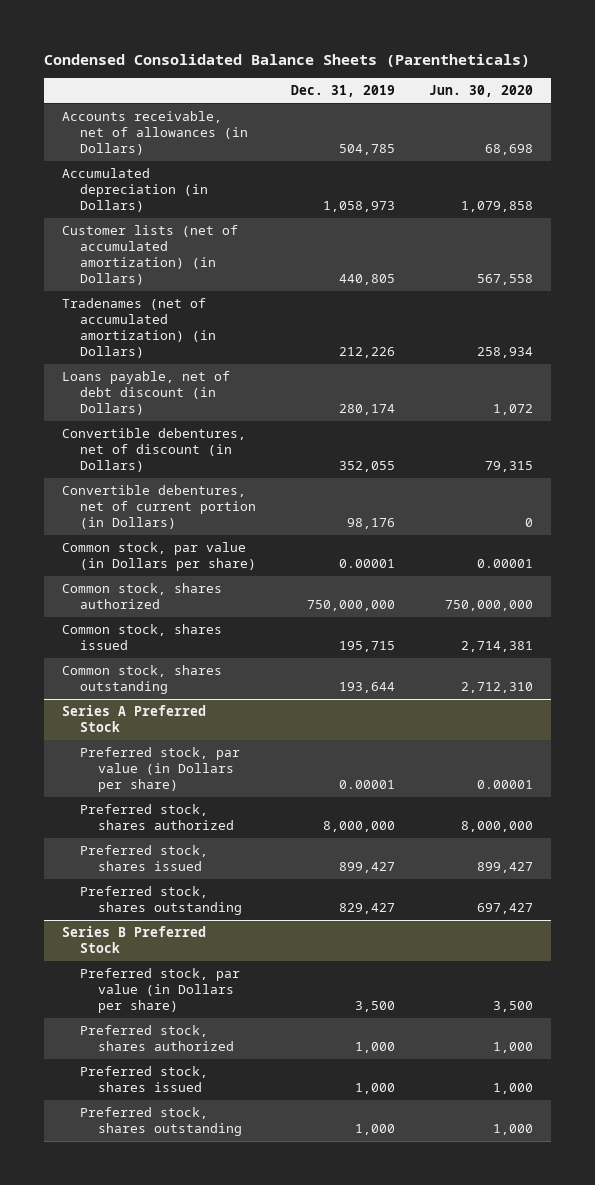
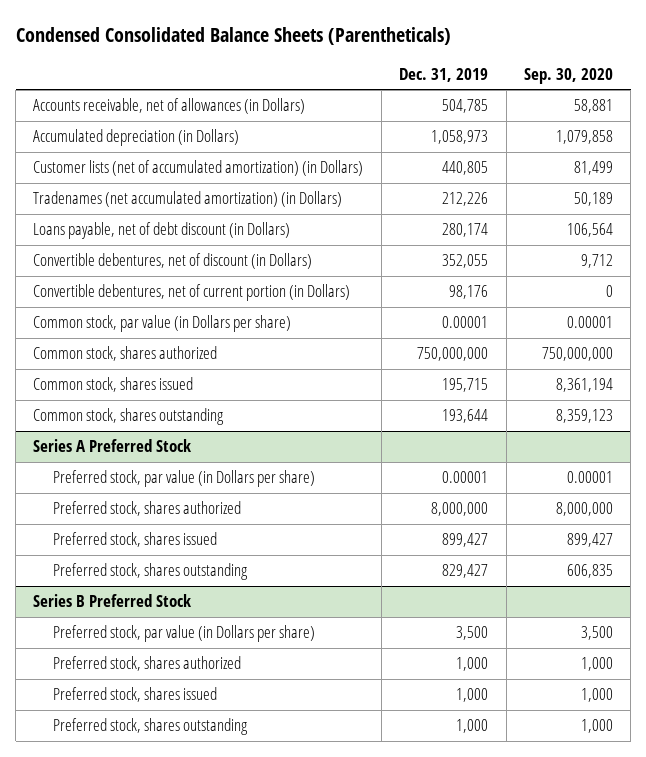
- | Dec. 31, 2019 | Jun. 30, 2020
+ | Dec. 31, 2019 | Sep. 30, 2020
- Tradenames (net of accumulated amortization) (in Dollars) | 212,226 | 258,934
+ Tradenames (net accumulated amortization) (in Dollars) | 212,226 | 50,189

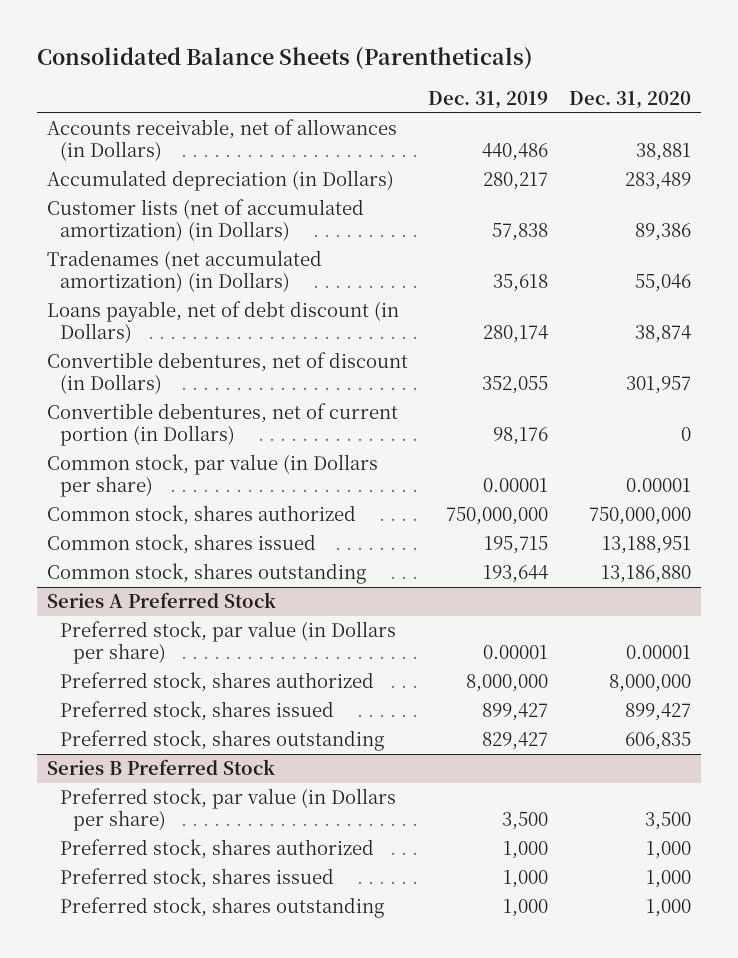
- Condensed Consolidated Balance Sheets (Parentheticals)
+ Consolidated Balance Sheets (Parentheticals)
- | Dec. 31, 2019 | Sep. 30, 2020
+ | Dec. 31, 2019 | Dec. 31, 2020
- Accounts receivable, net of allowances (in Dollars) | 504,785 | 58,881
- Accumulated depreciation (in Dollars) | 1,058,973 | 1,079,858
- Customer lists (net of accumulated amortization) (in Dollars) | 440,805 | 81,499
- Tradenames (net accumulated amortization) (in Dollars) | 212,226 | 50,189
+ Accounts receivable, net of allowances (in Dollars) | 440,486 | 38,881
+ Accumulated depreciation (in Dollars) | 280,217 | 283,489
+ Customer lists (net of accumulated amortization) (in Dollars) | 57,838 | 89,386
+ Tradenames (net accumulated amortization) (in Dollars) | 35,618 | 55,046

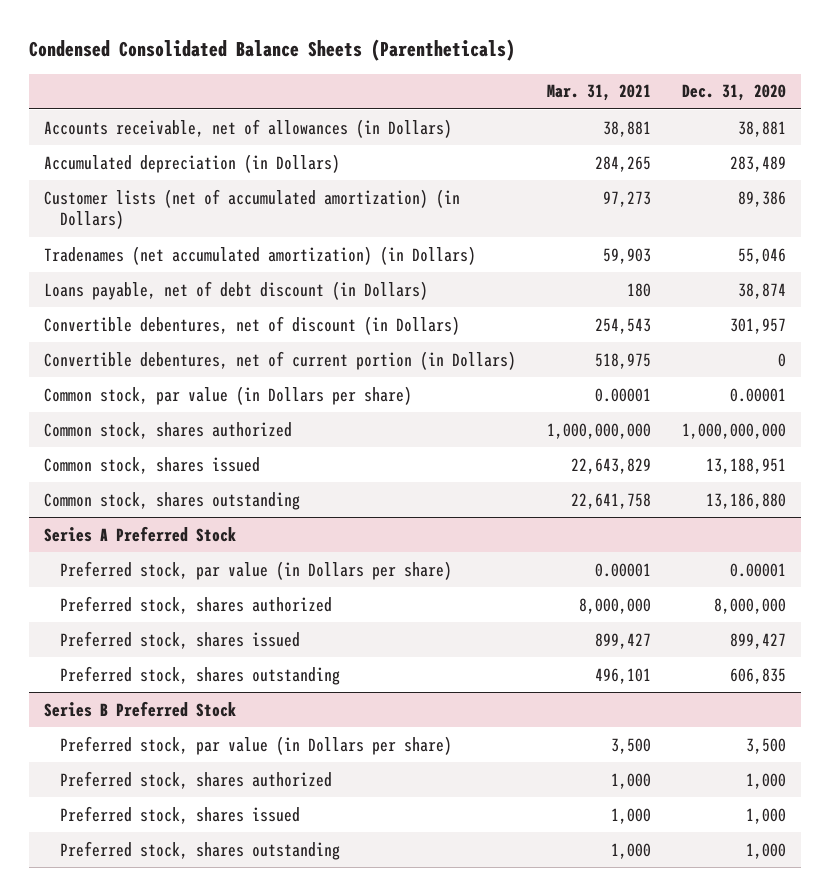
- Consolidated Balance Sheets (Parentheticals)
+ Condensed Consolidated Balance Sheets (Parentheticals)
- | Dec. 31, 2019 | Dec. 31, 2020
+ | Mar. 31, 2021 | Dec. 31, 2020
- Common stock, shares authorized | 750,000,000 | 750,000,000
+ Common stock, shares authorized | 1,000,000,000 | 1,000,000,000

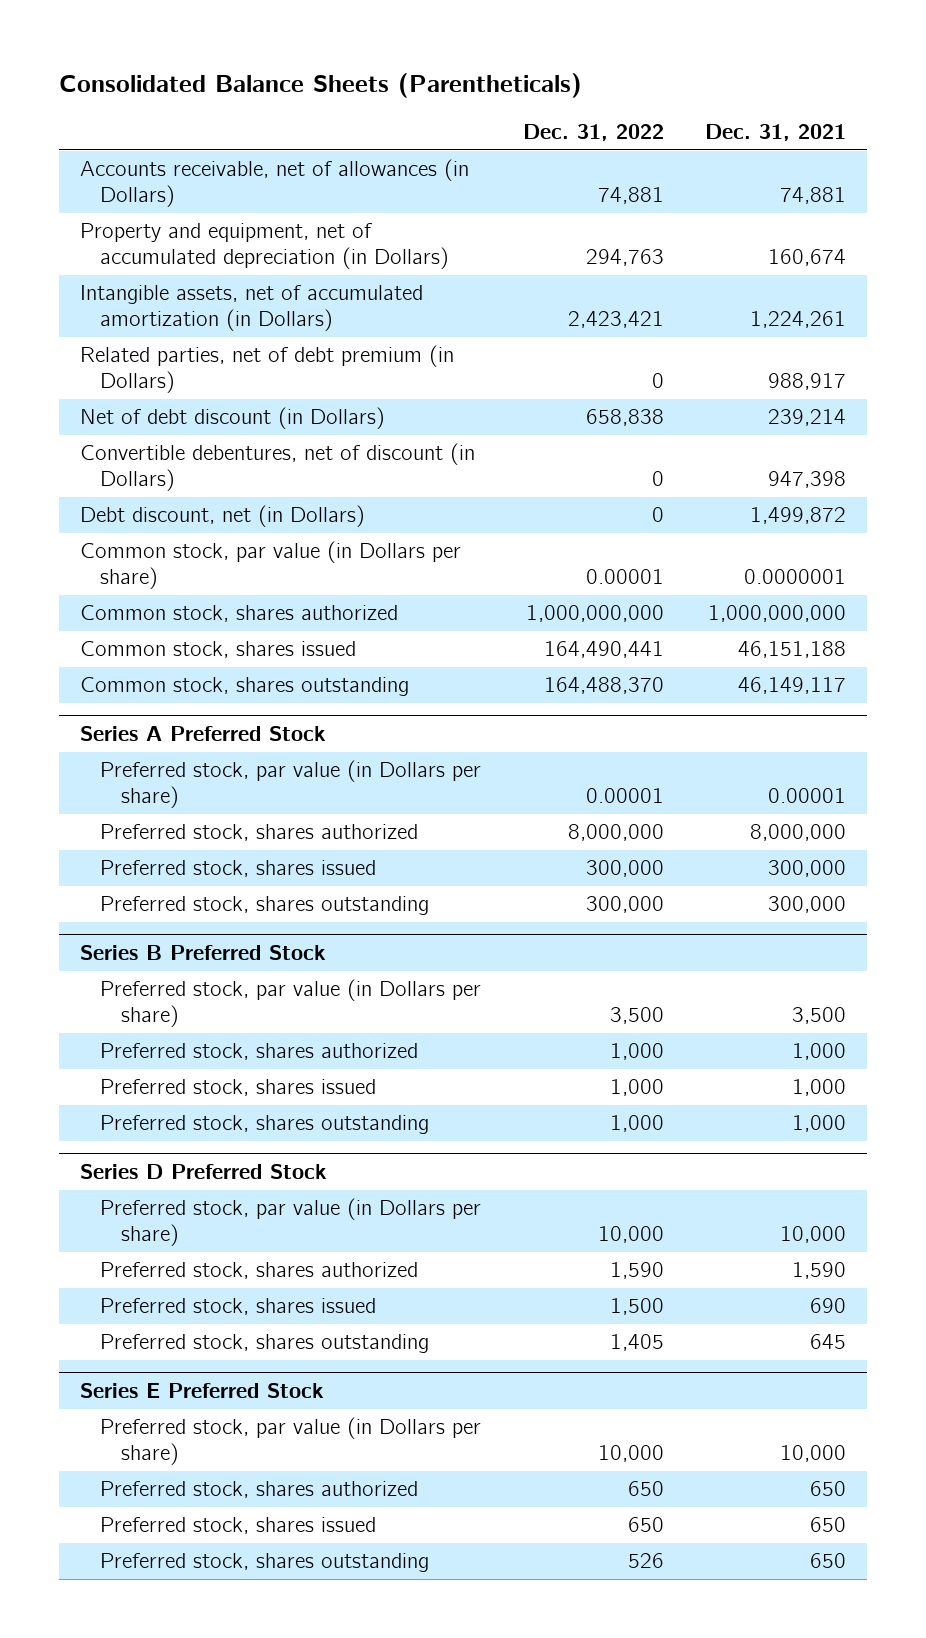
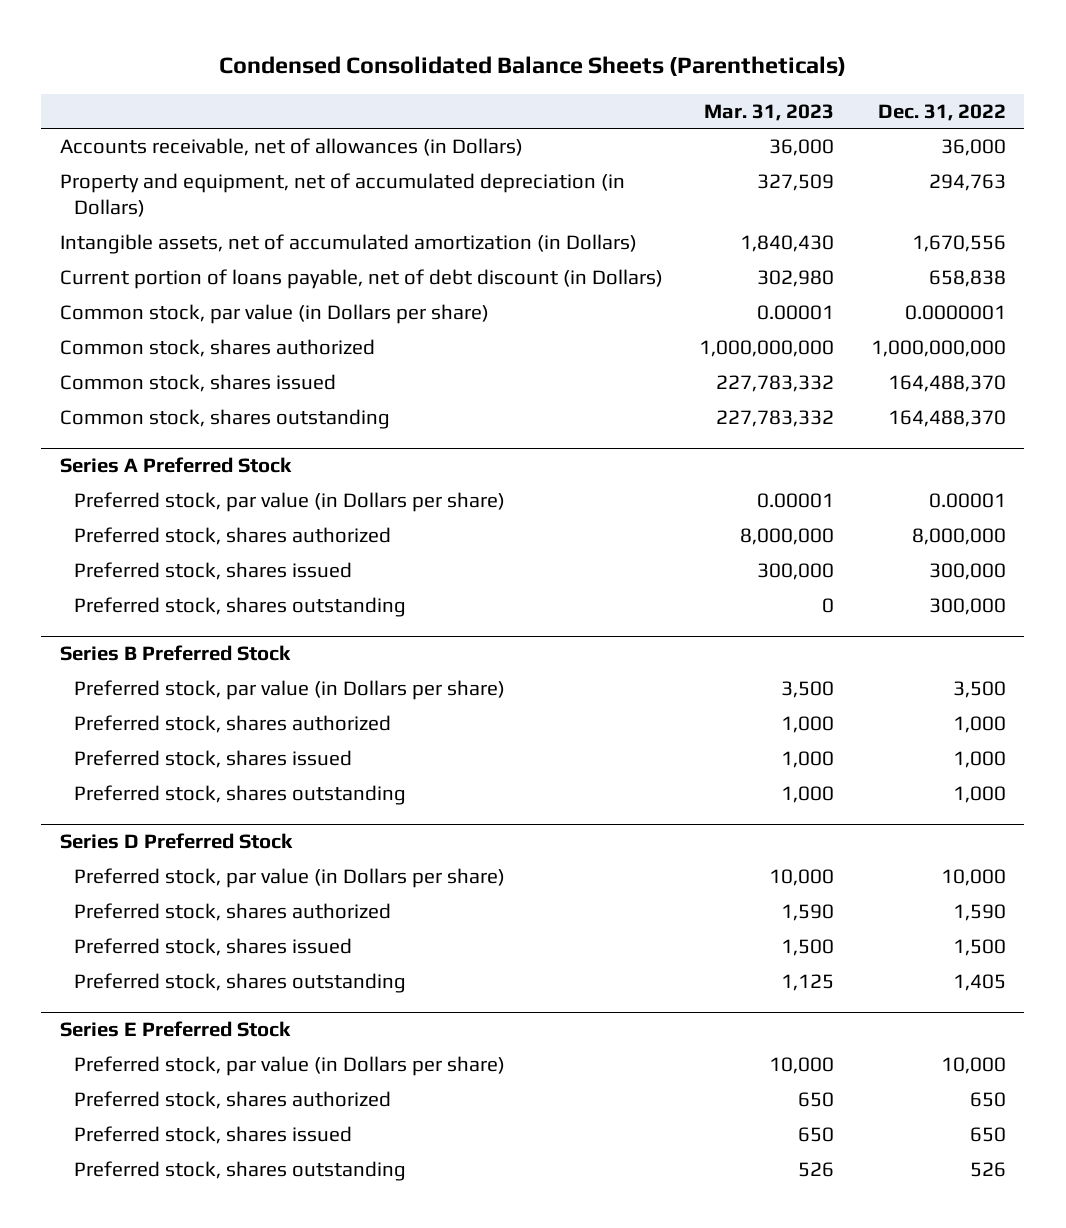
- Consolidated Balance Sheets (Parentheticals)
+ Condensed Consolidated Balance Sheets (Parentheticals)
- | Dec. 31, 2022 | Dec. 31, 2021
+ | Mar. 31, 2023 | Dec. 31, 2022
- Accounts receivable, net of allowances (in Dollars) | 74,881 | 74,881
+ Accounts receivable, net of allowances (in Dollars) | 36,000 | 36,000
- Intangible assets, net of accumulated amortization (in Dollars) | 2,423,421 | 1,224,261
- Related parties, net of debt premium (in Dollars) | 0 | 988,917
- Net of debt discount (in Dollars) | 658,838 | 239,214
- Convertible debentures, net of discount (in Dollars) | 0 | 947,398
- Debt discount, net (in Dollars) | 0 | 1,499,872
- Common stock, par value (in Dollars per share) | 0.00001 | 0.0000001
+ Intangible assets, net of accumulated amortization (in Dollars) | 1,840,430 | 1,670,556
+ Current portion of loans payable, net of debt discount (in Dollars) | 302,980 | 658,838
+ Common stock, par value (in Dollars per share) | 0.00001 | 0.0000001
- Common stock, shares issued | 164,490,441 | 46,151,188
+ Common stock, shares issued | 227,783,332 | 164,488,370

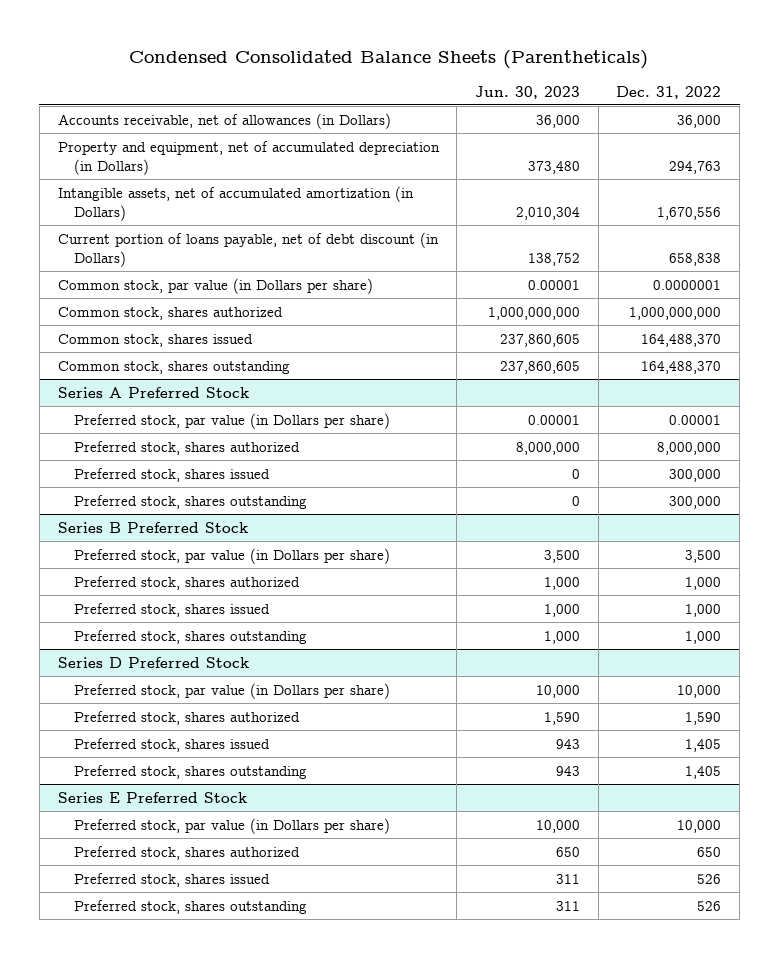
- | Mar. 31, 2023 | Dec. 31, 2022
+ | Jun. 30, 2023 | Dec. 31, 2022
@ Series D Preferred Stock
- Preferred stock, shares issued | 1,500 | 1,500
+ Preferred stock, shares issued | 943 | 1,405
@ Series E Preferred Stock
- Preferred stock, shares issued | 650 | 650
+ Preferred stock, shares issued | 311 | 526

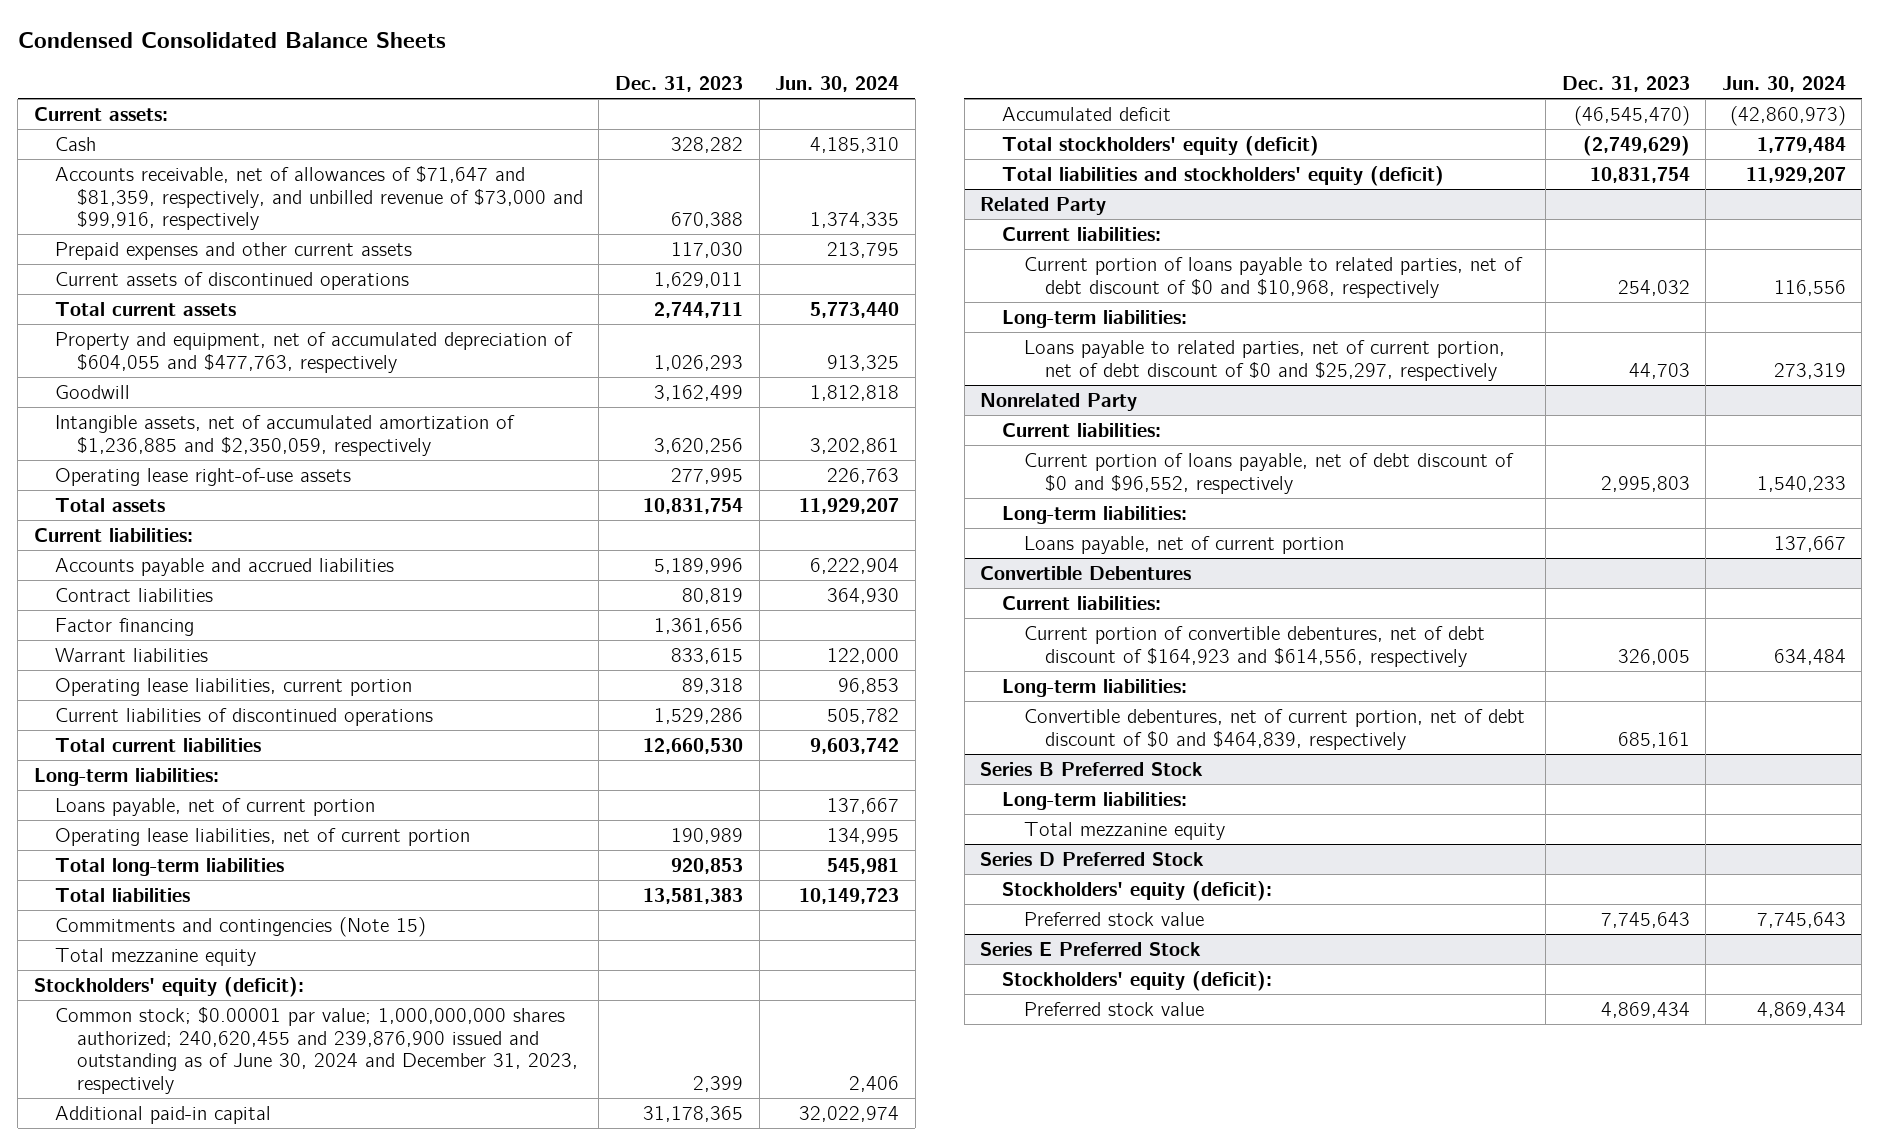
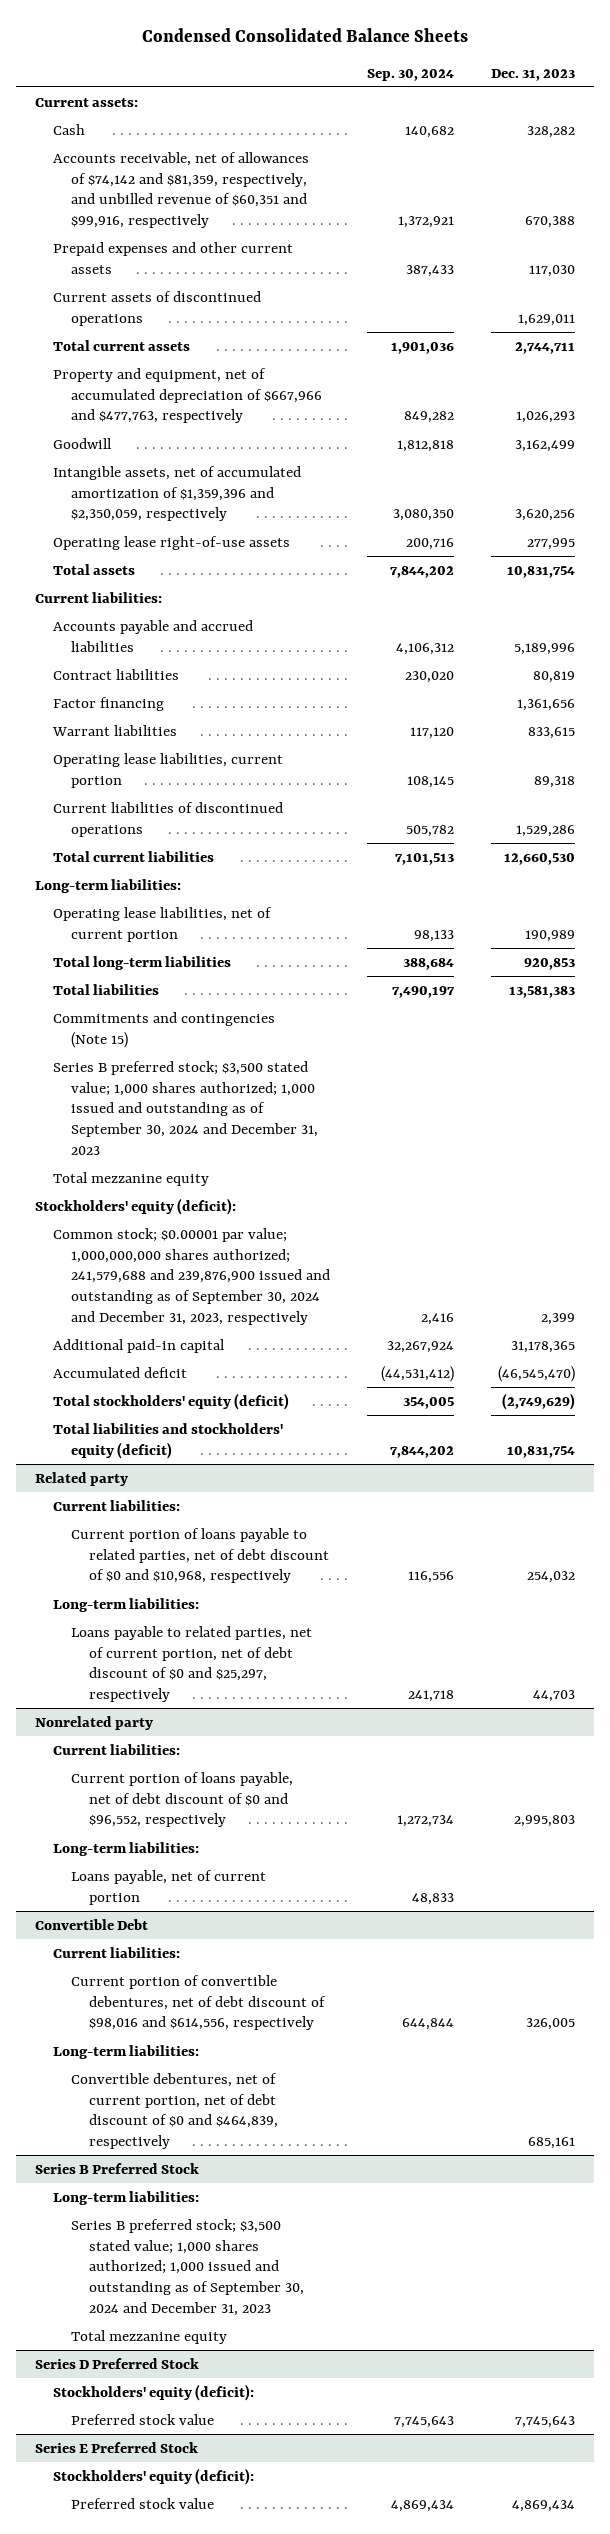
- | Dec. 31, 2023 | Jun. 30, 2024
+ | Sep. 30, 2024 | Dec. 31, 2023
- Accounts receivable, net of allowances of $71,647 and $81,359, respectively, and unbilled revenue of $73,000 and $99,916, respectively | 670,388 | 1,374,335
+ Accounts receivable, net of allowances of $74,142 and $81,359, respectively, and unbilled revenue of $60,351 and $99,916, respectively | 1,372,921 | 670,388
- Property and equipment, net of accumulated depreciation of $604,055 and $477,763, respectively | 1,026,293 | 913,325
+ Property and equipment, net of accumulated depreciation of $667,966 and $477,763, respectively | 849,282 | 1,026,293
- Intangible assets, net of accumulated amortization of $1,236,885 and $2,350,059, respectively | 3,620,256 | 3,202,861
+ Intangible assets, net of accumulated amortization of $1,359,396 and $2,350,059, respectively | 3,080,350 | 3,620,256
- Loans payable, net of current portion | | 137,667
+ Series B preferred stock; $3,500 stated value; 1,000 shares authorized; 1,000 issued and outstanding as of September 30, 2024 and December 31, 2023
- Common stock; $0.00001 par value; 1,000,000,000 shares authorized; 240,620,455 and 239,876,900 issued and outstanding as of June 30, 2024 and December 31, 2023, respectively | 2,399 | 2,406
+ Common stock; $0.00001 par value; 1,000,000,000 shares authorized; 241,579,688 and 239,876,900 issued and outstanding as of September 30, 2024 and December 31, 2023, respectively | 2,416 | 2,399
- Related Party
+ Related party
- Nonrelated Party
+ Nonrelated party
- Convertible Debentures
+ Convertible Debt
- Current portion of convertible debentures, net of debt discount of $164,923 and $614,556, respectively | 326,005 | 634,484
+ Current portion of convertible debentures, net of debt discount of $98,016 and $614,556, respectively | 644,844 | 326,005
@ Series B Preferred Stock
+ Series B preferred stock; $3,500 stated value; 1,000 shares authorized; 1,000 issued and outstanding as of September 30, 2024 and December 31, 2023

